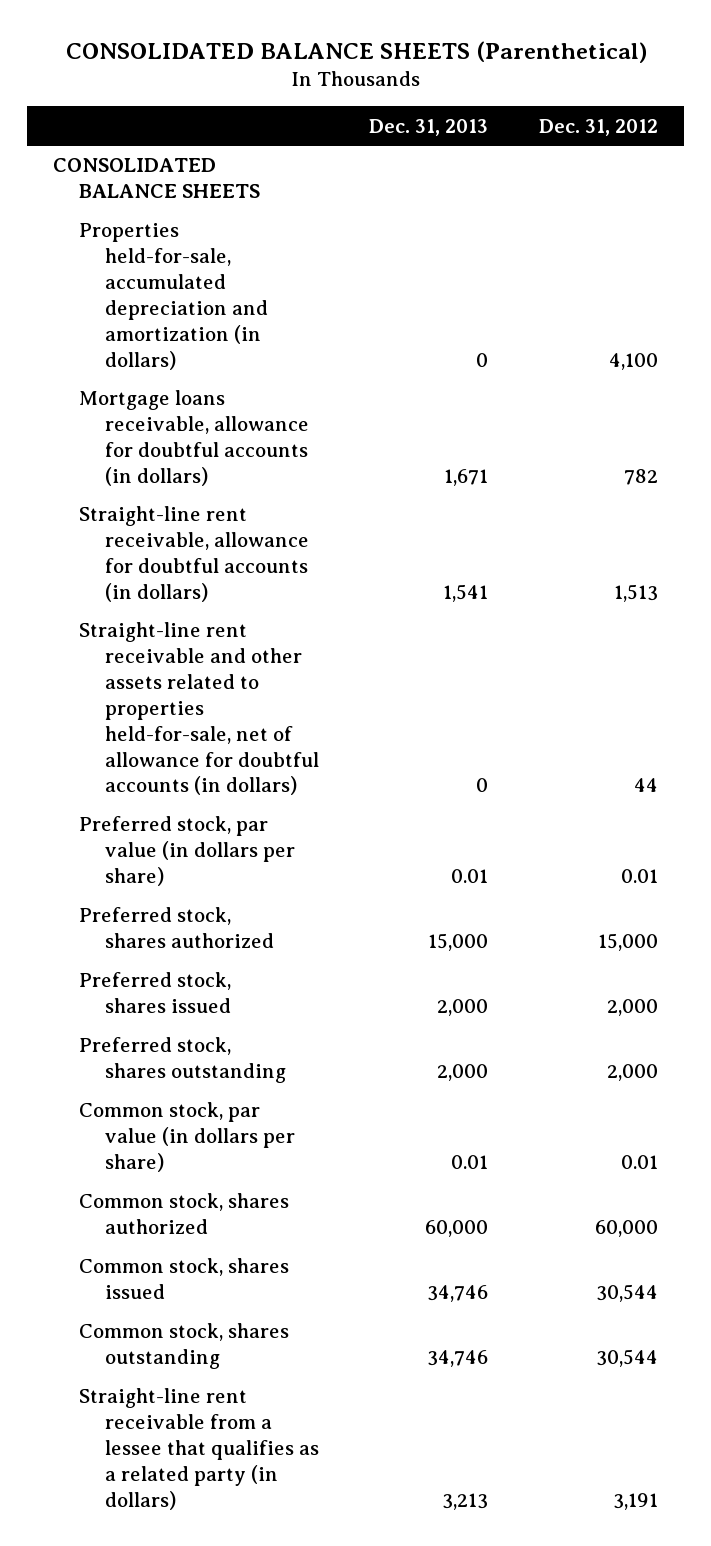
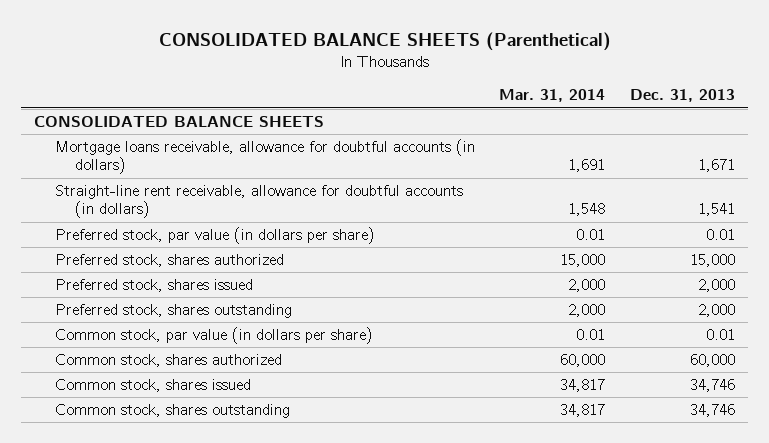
- | Dec. 31, 2013 | Dec. 31, 2012
+ | Mar. 31, 2014 | Dec. 31, 2013
- Properties held-for-sale, accumulated depreciation and amortization (in dollars) | 0 | 4,100
- Straight-line rent receivable and other assets related to properties held-for-sale, net of allowance for doubtful accounts (in dollars) | 0 | 44
- Straight-line rent receivable from a lessee that qualifies as a related party (in dollars) | 3,213 | 3,191

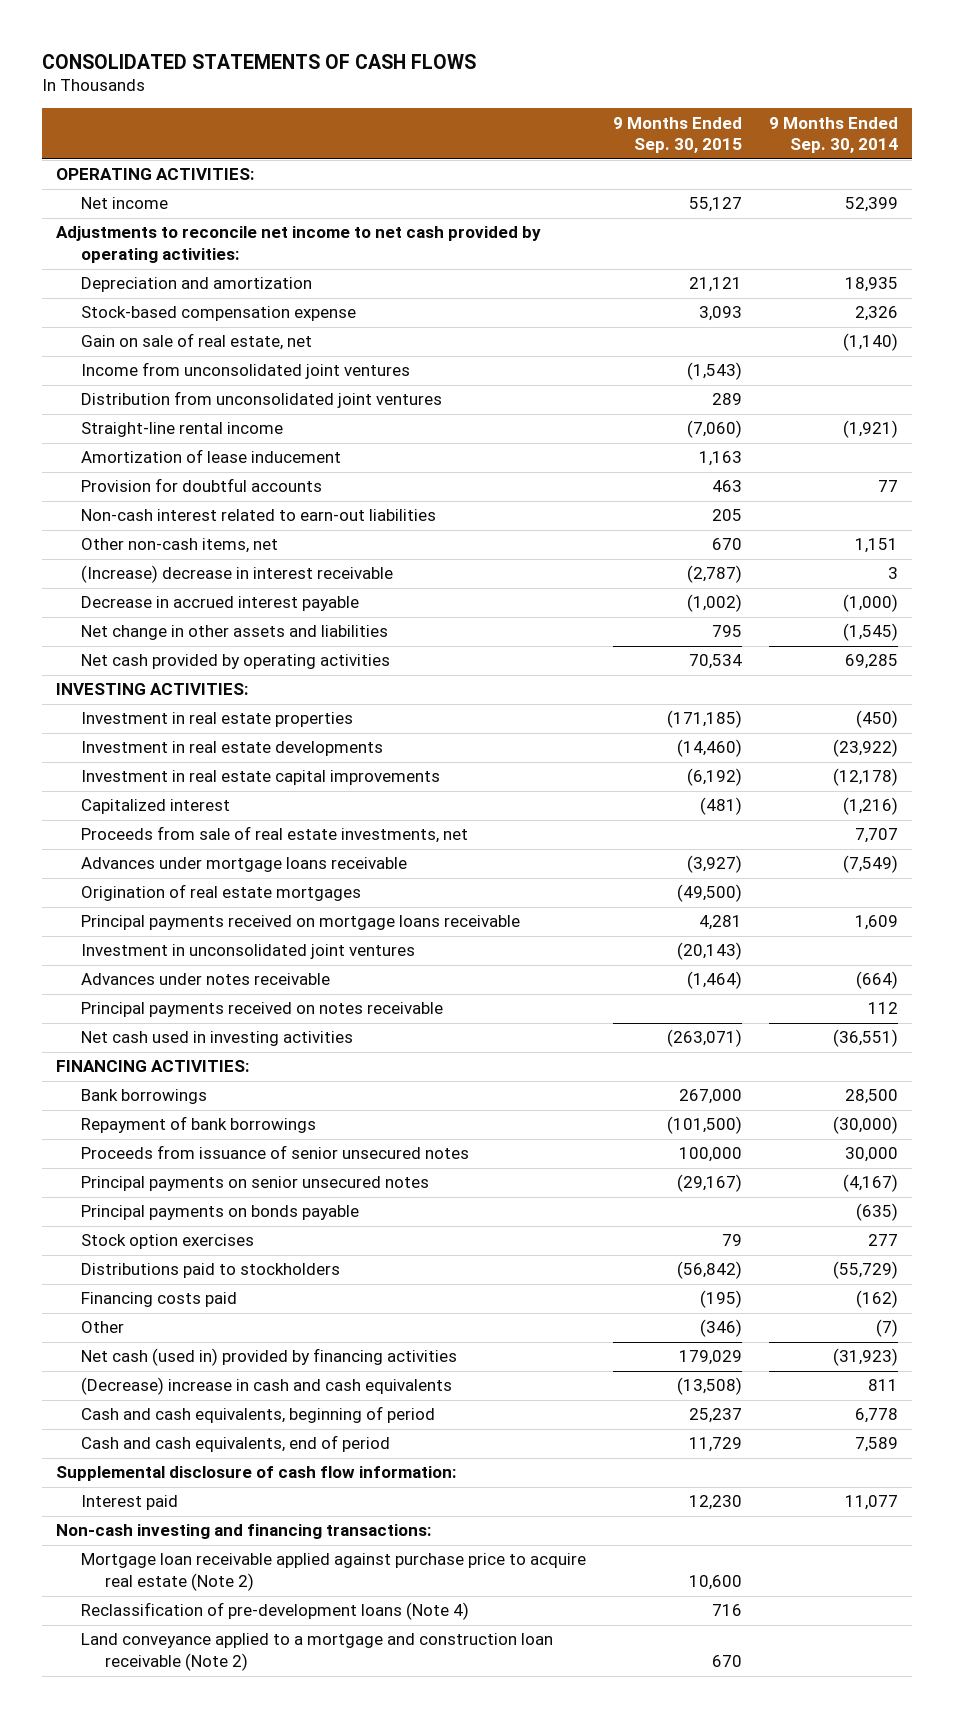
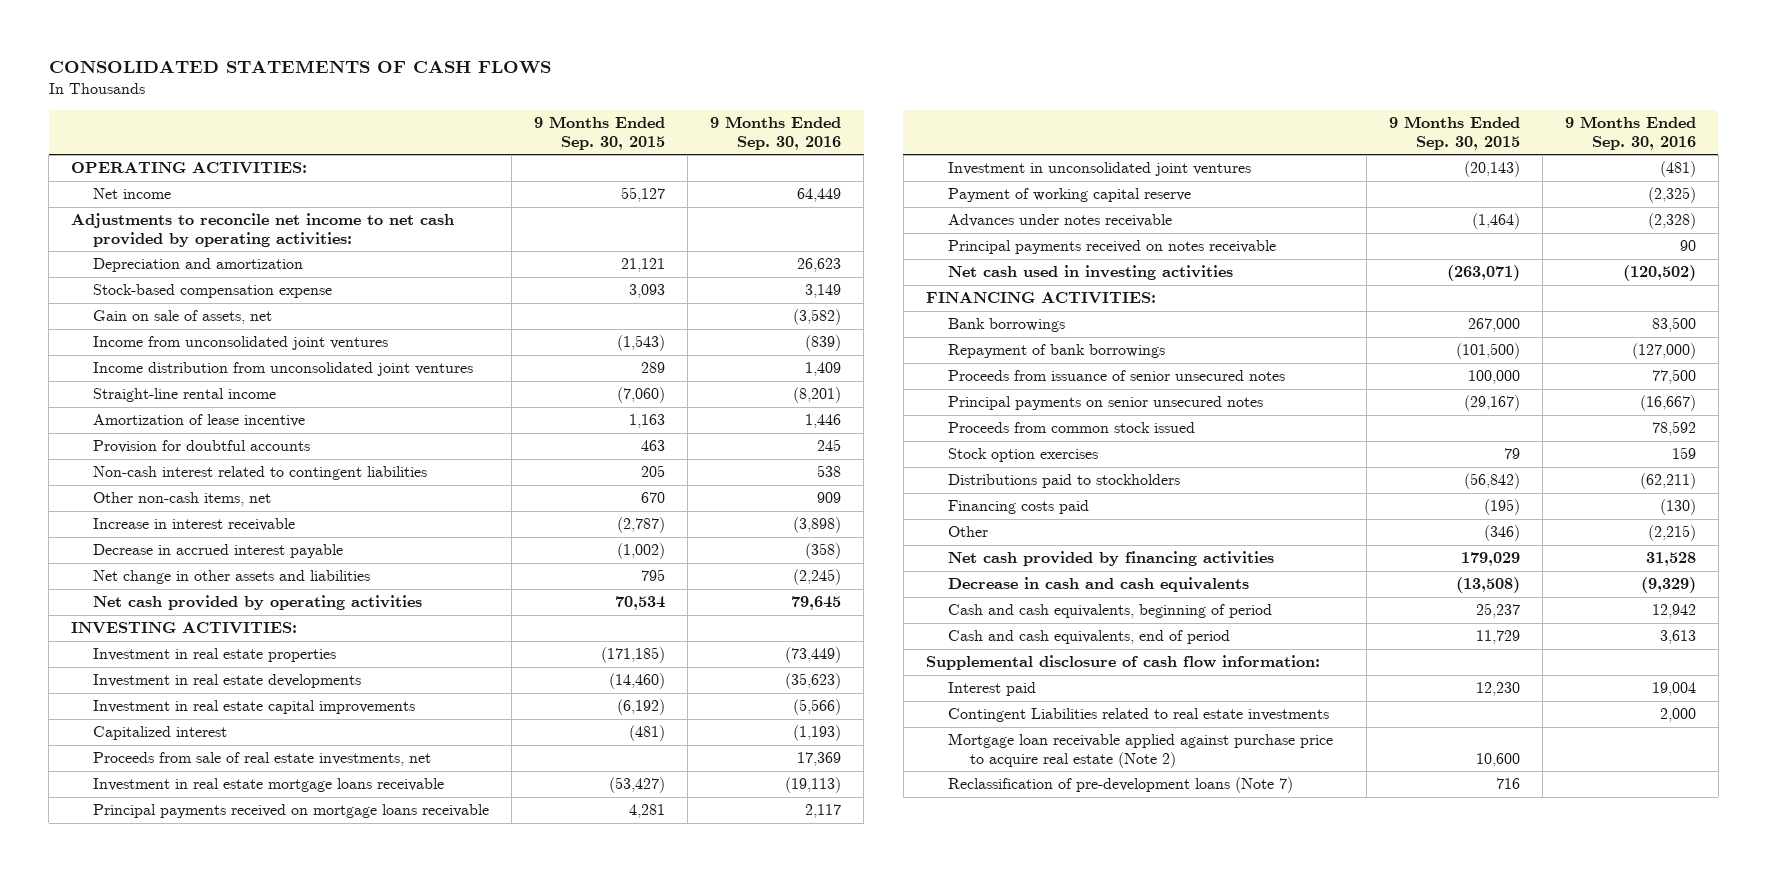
- | 9 Months Ended Sep. 30, 2015 | 9 Months Ended Sep. 30, 2014
+ | 9 Months Ended Sep. 30, 2015 | 9 Months Ended Sep. 30, 2016
- Gain on sale of real estate, net | | (1,140)
+ Gain on sale of assets, net | | (3,582)
- Distribution from unconsolidated joint ventures | 289 |
+ Income distribution from unconsolidated joint ventures | 289 | 1,409
- Amortization of lease inducement | 1,163 |
+ Amortization of lease incentive | 1,163 | 1,446
- Non-cash interest related to earn-out liabilities | 205 |
+ Non-cash interest related to contingent liabilities | 205 | 538
- (Increase) decrease in interest receivable | (2,787) | 3
+ Increase in interest receivable | (2,787) | (3,898)
- Advances under mortgage loans receivable | (3,927) | (7,549)
- Origination of real estate mortgages | (49,500) |
+ Investment in real estate mortgage loans receivable | (53,427) | (19,113)
+ Payment of working capital reserve | | (2,325)
- Principal payments on bonds payable | | (635)
+ Proceeds from common stock issued | | 78,592
- Net cash (used in) provided by financing activities | 179,029 | (31,923)
- (Decrease) increase in cash and cash equivalents | (13,508) | 811
+ Net cash provided by financing activities | 179,029 | 31,528
+ Decrease in cash and cash equivalents | (13,508) | (9,329)
- Non-cash investing and financing transactions:
+ Contingent Liabilities related to real estate investments | | 2,000
- Reclassification of pre-development loans (Note 4) | 716 |
- Land conveyance applied to a mortgage and construction loan receivable (Note 2) | 670 |
+ Reclassification of pre-development loans (Note 7) | 716 |

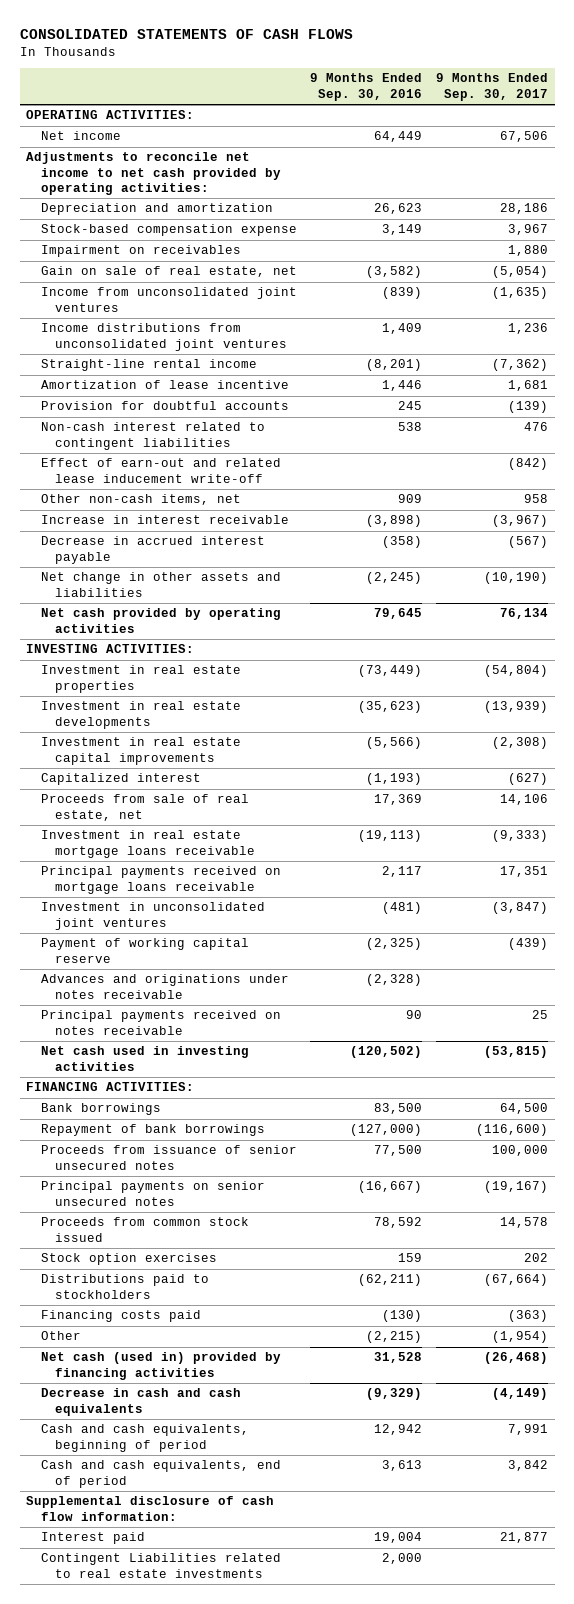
- | 9 Months Ended Sep. 30, 2015 | 9 Months Ended Sep. 30, 2016
+ | 9 Months Ended Sep. 30, 2016 | 9 Months Ended Sep. 30, 2017
- Gain on sale of assets, net | | (3,582)
+ Impairment on receivables | | 1,880
+ Gain on sale of real estate, net | (3,582) | (5,054)
- Income distribution from unconsolidated joint ventures | 289 | 1,409
+ Income distributions from unconsolidated joint ventures | 1,409 | 1,236
+ Effect of earn-out and related lease inducement write-off | | (842)
- Proceeds from sale of real estate investments, net | | 17,369
+ Proceeds from sale of real estate, net | 17,369 | 14,106
- Advances under notes receivable | (1,464) | (2,328)
+ Advances and originations under notes receivable | (2,328) |
- Net cash provided by financing activities | 179,029 | 31,528
+ Net cash (used in) provided by financing activities | 31,528 | (26,468)
- Mortgage loan receivable applied against purchase price to acquire real estate (Note 2) | 10,600 |
- Reclassification of pre-development loans (Note 7) | 716 |

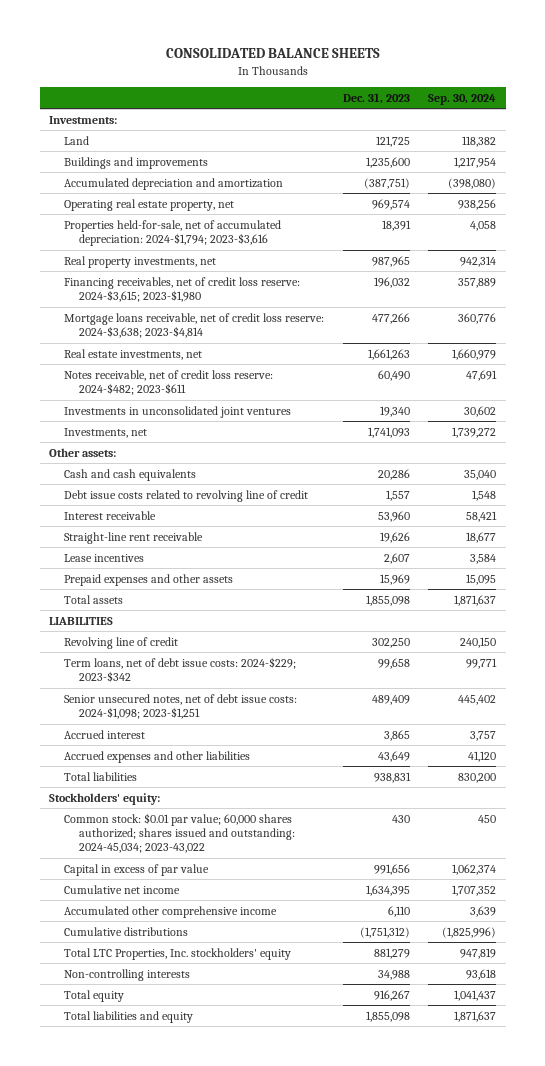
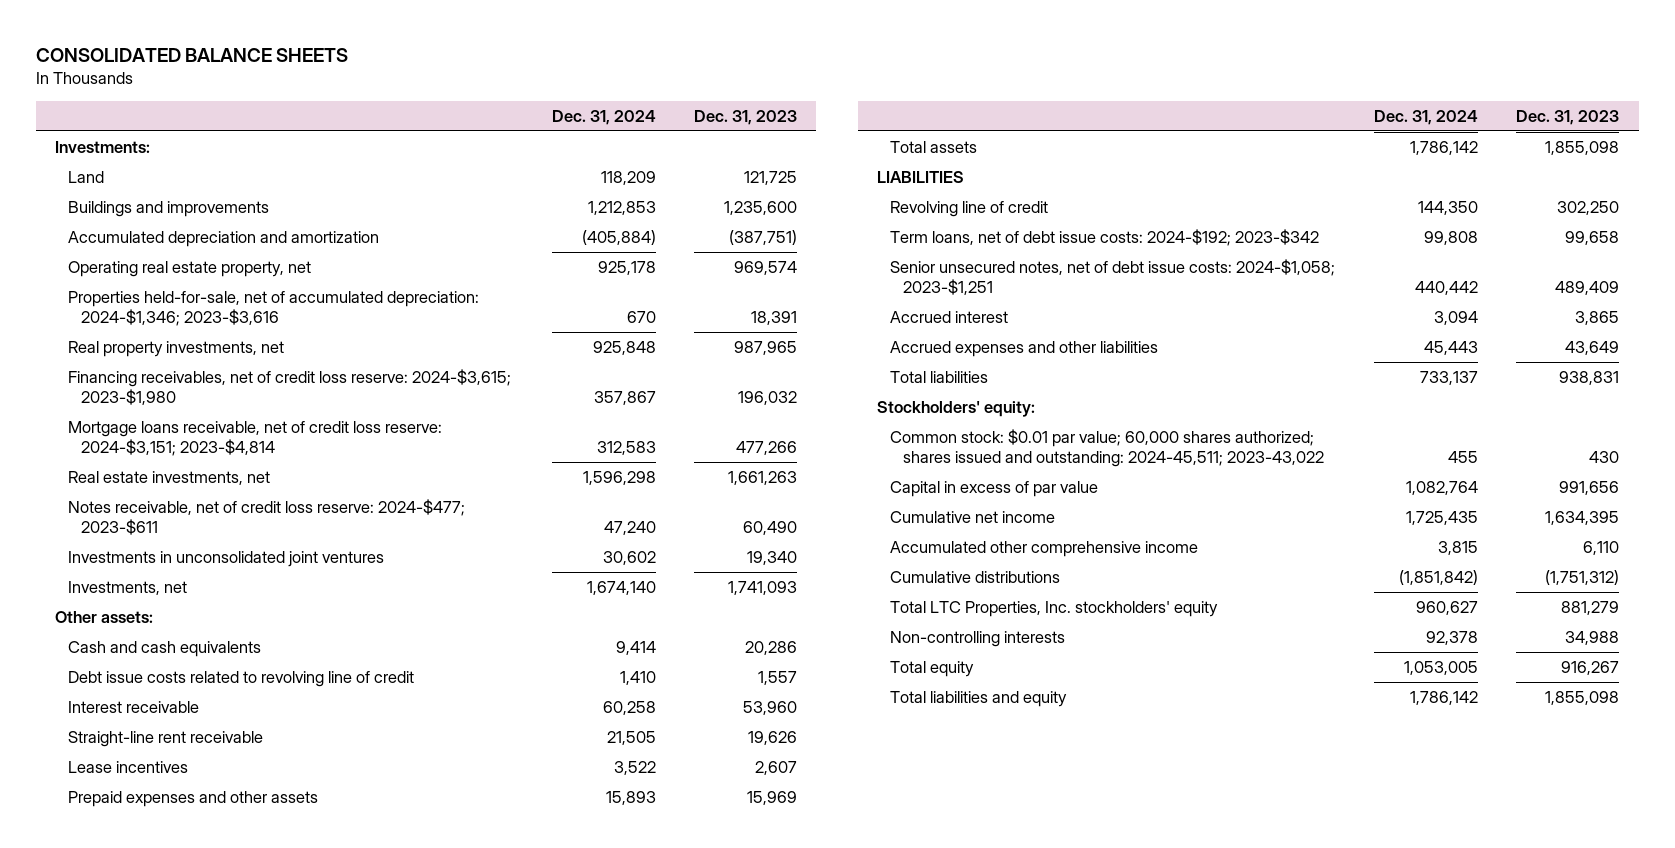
- | Dec. 31, 2023 | Sep. 30, 2024
+ | Dec. 31, 2024 | Dec. 31, 2023
- Properties held-for-sale, net of accumulated depreciation: 2024-$1,794; 2023-$3,616 | 18,391 | 4,058
+ Properties held-for-sale, net of accumulated depreciation: 2024-$1,346; 2023-$3,616 | 670 | 18,391
- Mortgage loans receivable, net of credit loss reserve: 2024-$3,638; 2023-$4,814 | 477,266 | 360,776
+ Mortgage loans receivable, net of credit loss reserve: 2024-$3,151; 2023-$4,814 | 312,583 | 477,266
- Notes receivable, net of credit loss reserve: 2024-$482; 2023-$611 | 60,490 | 47,691
+ Notes receivable, net of credit loss reserve: 2024-$477; 2023-$611 | 47,240 | 60,490
- Term loans, net of debt issue costs: 2024-$229; 2023-$342 | 99,658 | 99,771
- Senior unsecured notes, net of debt issue costs: 2024-$1,098; 2023-$1,251 | 489,409 | 445,402
+ Term loans, net of debt issue costs: 2024-$192; 2023-$342 | 99,808 | 99,658
+ Senior unsecured notes, net of debt issue costs: 2024-$1,058; 2023-$1,251 | 440,442 | 489,409
- Common stock: $0.01 par value; 60,000 shares authorized; shares issued and outstanding: 2024-45,034; 2023-43,022 | 430 | 450
+ Common stock: $0.01 par value; 60,000 shares authorized; shares issued and outstanding: 2024-45,511; 2023-43,022 | 455 | 430

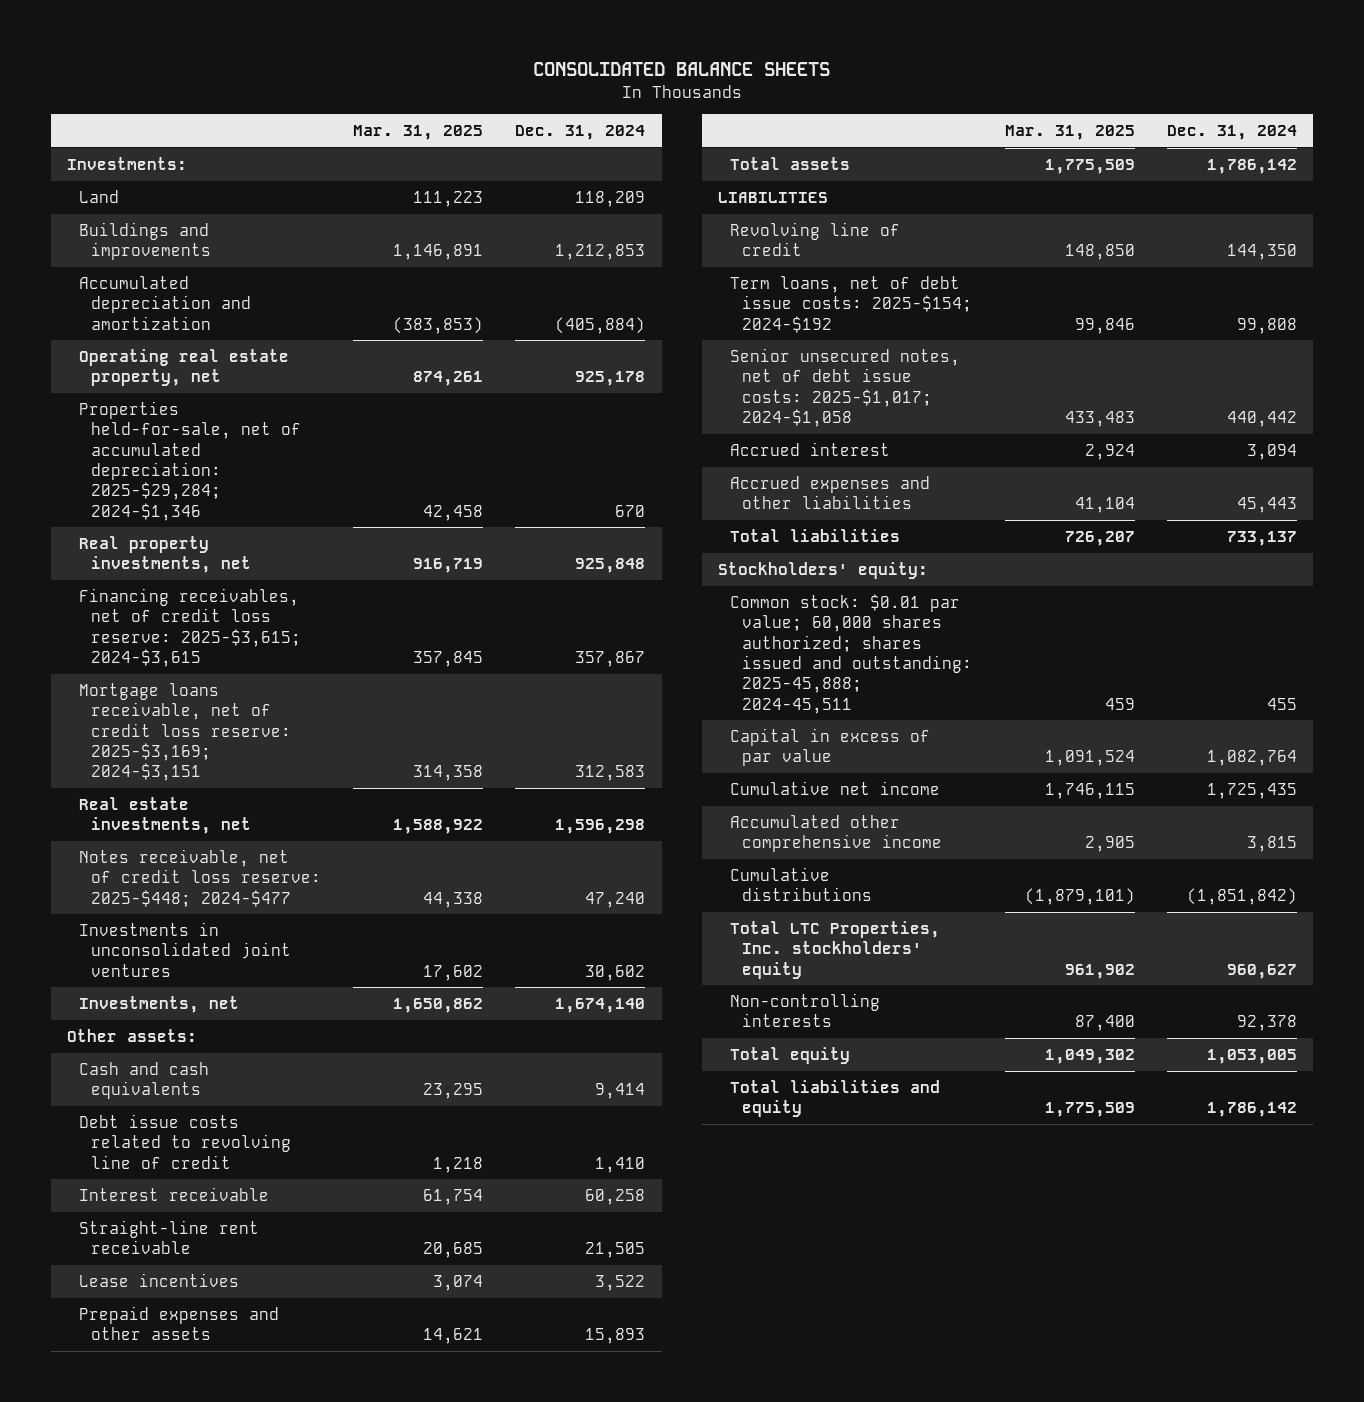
- | Dec. 31, 2024 | Dec. 31, 2023
+ | Mar. 31, 2025 | Dec. 31, 2024
- Properties held-for-sale, net of accumulated depreciation: 2024-$1,346; 2023-$3,616 | 670 | 18,391
+ Properties held-for-sale, net of accumulated depreciation: 2025-$29,284; 2024-$1,346 | 42,458 | 670
- Financing receivables, net of credit loss reserve: 2024-$3,615; 2023-$1,980 | 357,867 | 196,032
- Mortgage loans receivable, net of credit loss reserve: 2024-$3,151; 2023-$4,814 | 312,583 | 477,266
+ Financing receivables, net of credit loss reserve: 2025-$3,615; 2024-$3,615 | 357,845 | 357,867
+ Mortgage loans receivable, net of credit loss reserve: 2025-$3,169; 2024-$3,151 | 314,358 | 312,583
- Notes receivable, net of credit loss reserve: 2024-$477; 2023-$611 | 47,240 | 60,490
+ Notes receivable, net of credit loss reserve: 2025-$448; 2024-$477 | 44,338 | 47,240
- Term loans, net of debt issue costs: 2024-$192; 2023-$342 | 99,808 | 99,658
- Senior unsecured notes, net of debt issue costs: 2024-$1,058; 2023-$1,251 | 440,442 | 489,409
+ Term loans, net of debt issue costs: 2025-$154; 2024-$192 | 99,846 | 99,808
+ Senior unsecured notes, net of debt issue costs: 2025-$1,017; 2024-$1,058 | 433,483 | 440,442
- Common stock: $0.01 par value; 60,000 shares authorized; shares issued and outstanding: 2024-45,511; 2023-43,022 | 455 | 430
+ Common stock: $0.01 par value; 60,000 shares authorized; shares issued and outstanding: 2025-45,888; 2024-45,511 | 459 | 455

